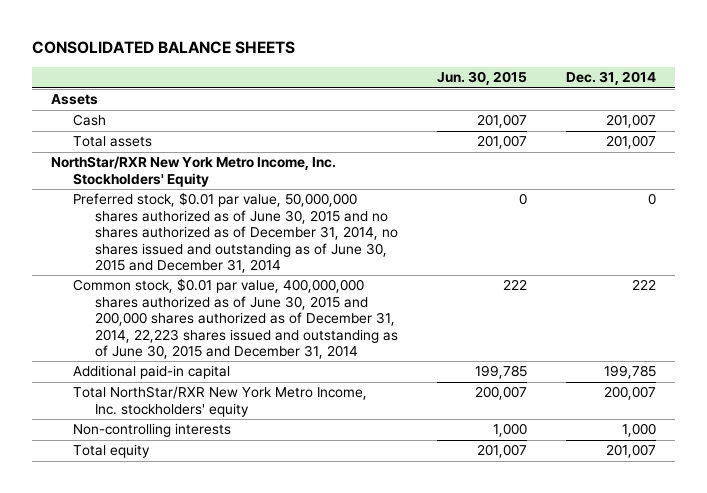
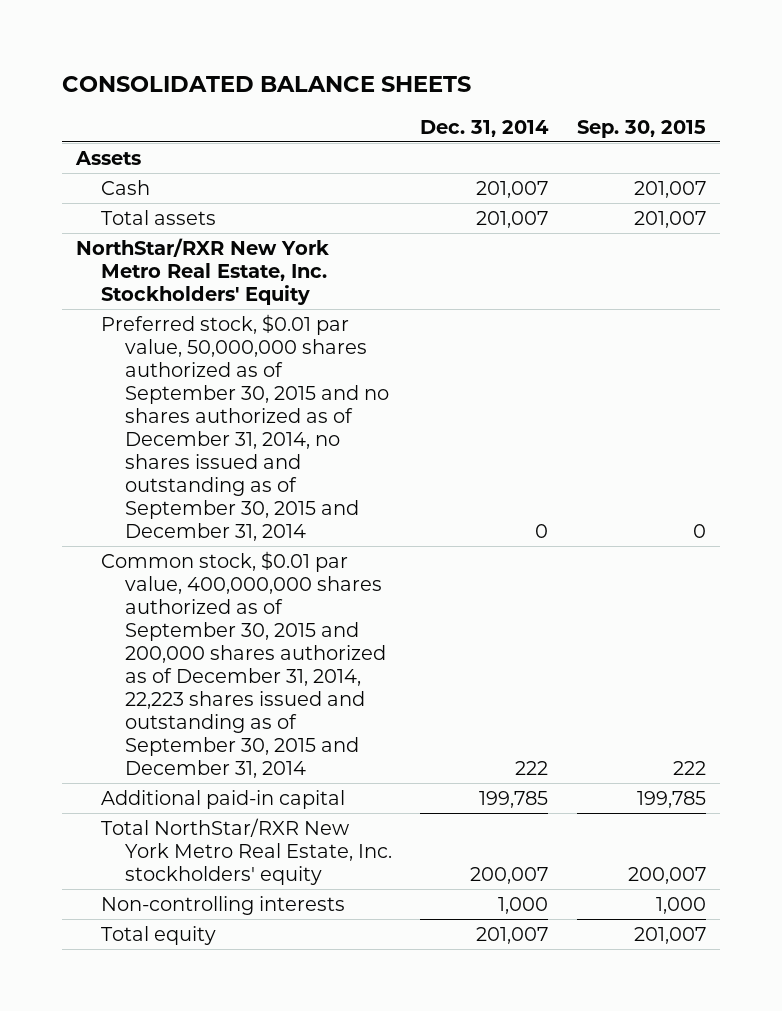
- | Jun. 30, 2015 | Dec. 31, 2014
+ | Dec. 31, 2014 | Sep. 30, 2015
- NorthStar/RXR New York Metro Income, Inc. Stockholders' Equity
- Preferred stock, $0.01 par value, 50,000,000 shares authorized as of June 30, 2015 and no shares authorized as of December 31, 2014, no shares issued and outstanding as of June 30, 2015 and December 31, 2014 | 0 | 0
- Common stock, $0.01 par value, 400,000,000 shares authorized as of June 30, 2015 and 200,000 shares authorized as of December 31, 2014, 22,223 shares issued and outstanding as of June 30, 2015 and December 31, 2014 | 222 | 222
+ NorthStar/RXR New York Metro Real Estate, Inc. Stockholders' Equity
+ Preferred stock, $0.01 par value, 50,000,000 shares authorized as of September 30, 2015 and no shares authorized as of December 31, 2014, no shares issued and outstanding as of September 30, 2015 and December 31, 2014 | 0 | 0
+ Common stock, $0.01 par value, 400,000,000 shares authorized as of September 30, 2015 and 200,000 shares authorized as of December 31, 2014, 22,223 shares issued and outstanding as of September 30, 2015 and December 31, 2014 | 222 | 222
- Total NorthStar/RXR New York Metro Income, Inc. stockholders' equity | 200,007 | 200,007
+ Total NorthStar/RXR New York Metro Real Estate, Inc. stockholders' equity | 200,007 | 200,007

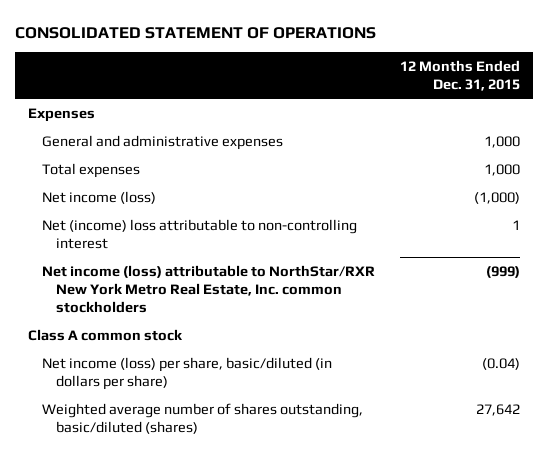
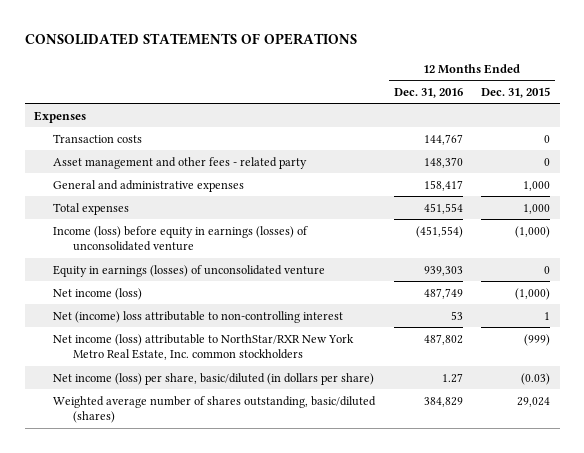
- CONSOLIDATED STATEMENT OF OPERATIONS
+ CONSOLIDATED STATEMENTS OF OPERATIONS
- | 12 Months Ended Dec. 31, 2015
+ | 12 Months Ended Dec. 31, 2016 | 12 Months Ended Dec. 31, 2015
+ Transaction costs | 144,767 | 0
+ Asset management and other fees - related party | 148,370 | 0
+ Income (loss) before equity in earnings (losses) of unconsolidated venture | (451,554) | (1,000)
+ Equity in earnings (losses) of unconsolidated venture | 939,303 | 0
- Class A common stock
- Net income (loss) per share, basic/diluted (in dollars per share) | (0.04)
- Weighted average number of shares outstanding, basic/diluted (shares) | 27,642
+ Net income (loss) per share, basic/diluted (in dollars per share) | 1.27 | (0.03)
+ Weighted average number of shares outstanding, basic/diluted (shares) | 384,829 | 29,024

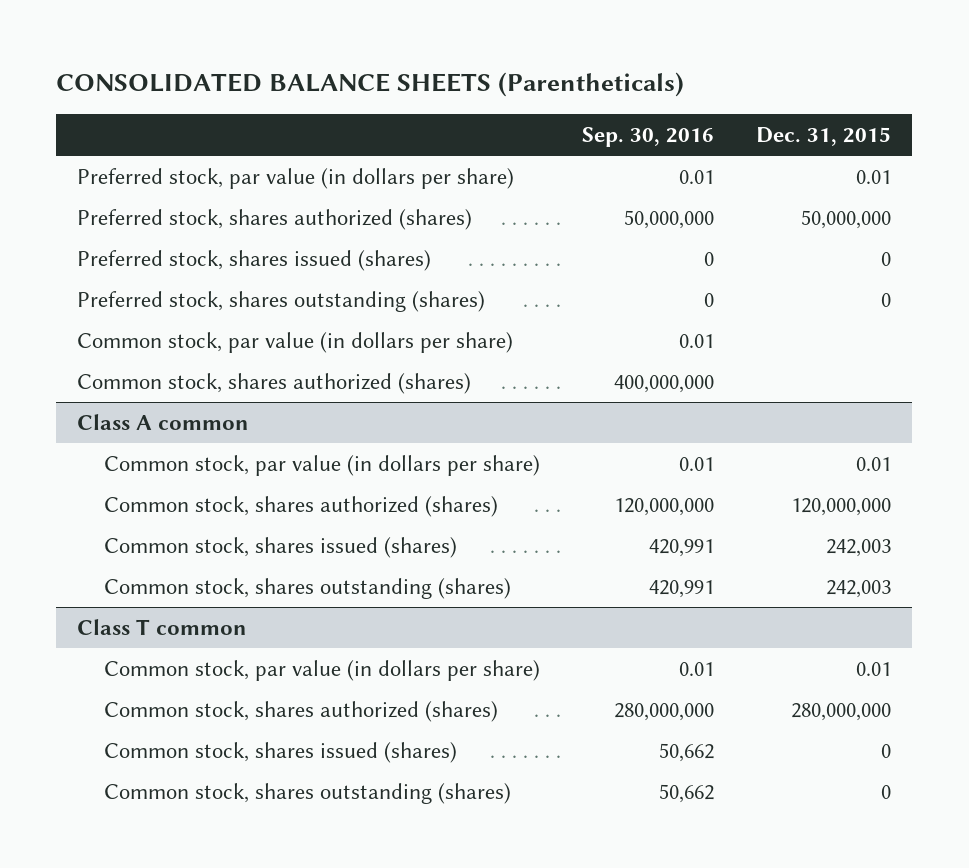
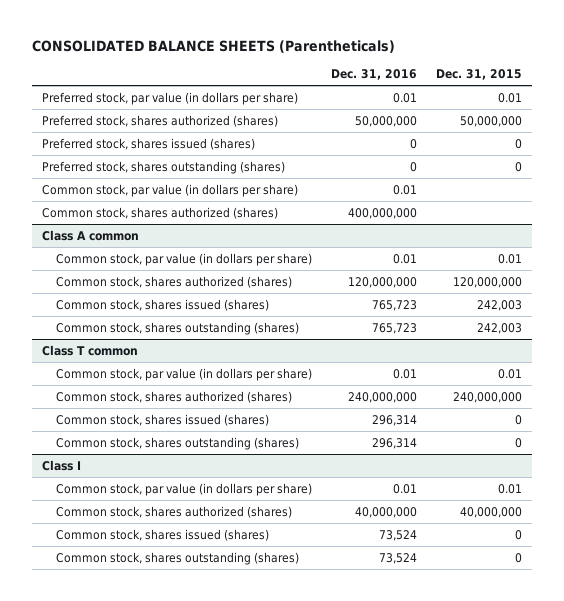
- | Sep. 30, 2016 | Dec. 31, 2015
+ | Dec. 31, 2016 | Dec. 31, 2015
@ Class T common
- Common stock, shares authorized (shares) | 280,000,000 | 280,000,000
+ Common stock, shares authorized (shares) | 240,000,000 | 240,000,000
+ Class I
+ Common stock, par value (in dollars per share) | 0.01 | 0.01
+ Common stock, shares authorized (shares) | 40,000,000 | 40,000,000
+ Common stock, shares issued (shares) | 73,524 | 0
+ Common stock, shares outstanding (shares) | 73,524 | 0

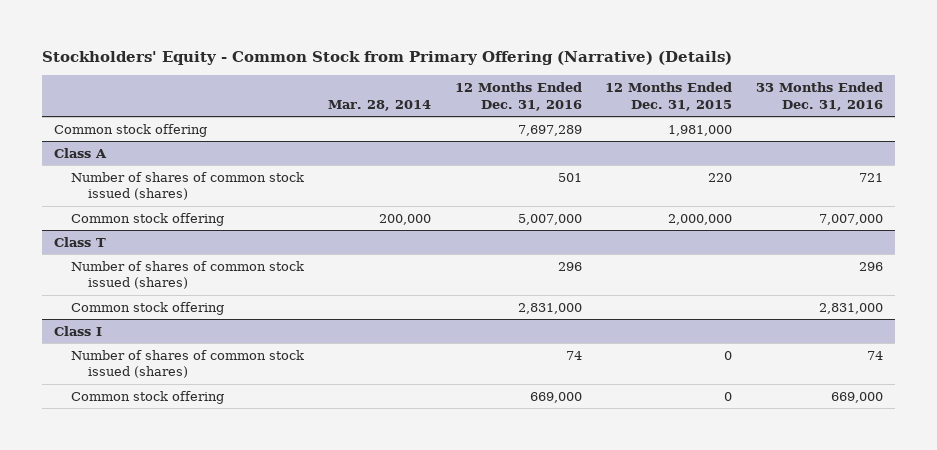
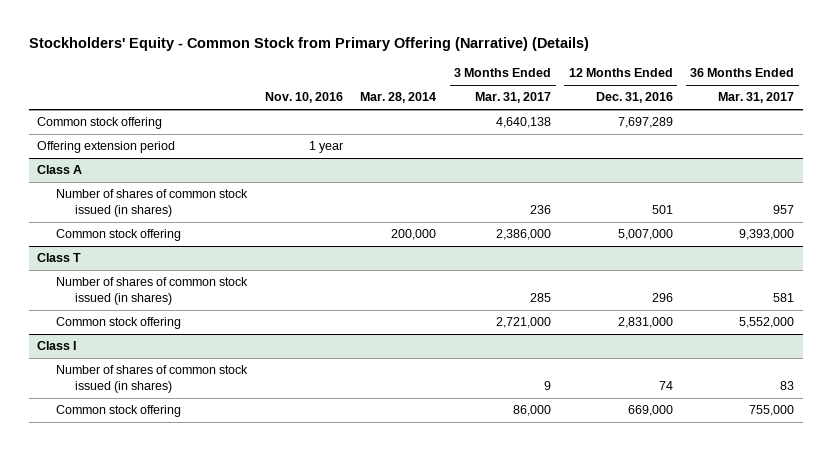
- | Mar. 28, 2014 | 12 Months Ended Dec. 31, 2016 | 12 Months Ended Dec. 31, 2015 | 33 Months Ended Dec. 31, 2016
+ | Nov. 10, 2016 | Mar. 28, 2014 | 3 Months Ended Mar. 31, 2017 | 12 Months Ended Dec. 31, 2016 | 36 Months Ended Mar. 31, 2017
+ Offering extension period | 1 year | | | |
@ Class A
- Number of shares of common stock issued (shares) | | 501 | 220 | 721
+ Number of shares of common stock issued (in shares) | | | 236 | 501 | 957
@ Class T
- Number of shares of common stock issued (shares) | | 296 | | 296
+ Number of shares of common stock issued (in shares) | | | 285 | 296 | 581
@ Class I
- Number of shares of common stock issued (shares) | | 74 | 0 | 74
+ Number of shares of common stock issued (in shares) | | | 9 | 74 | 83

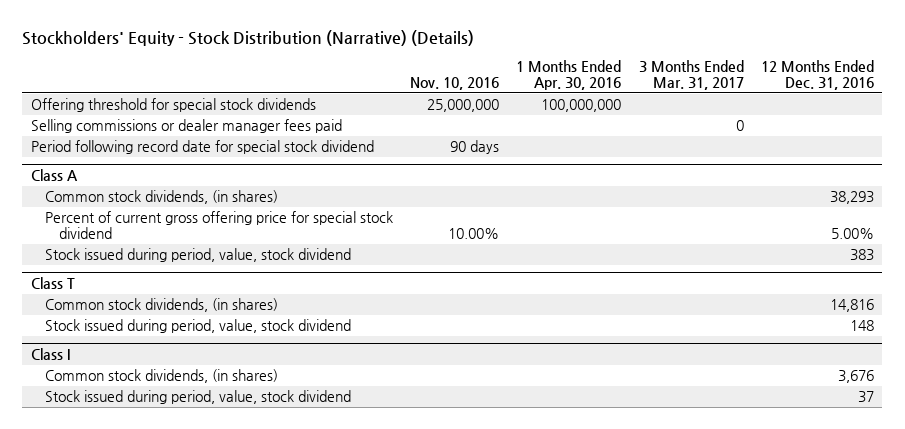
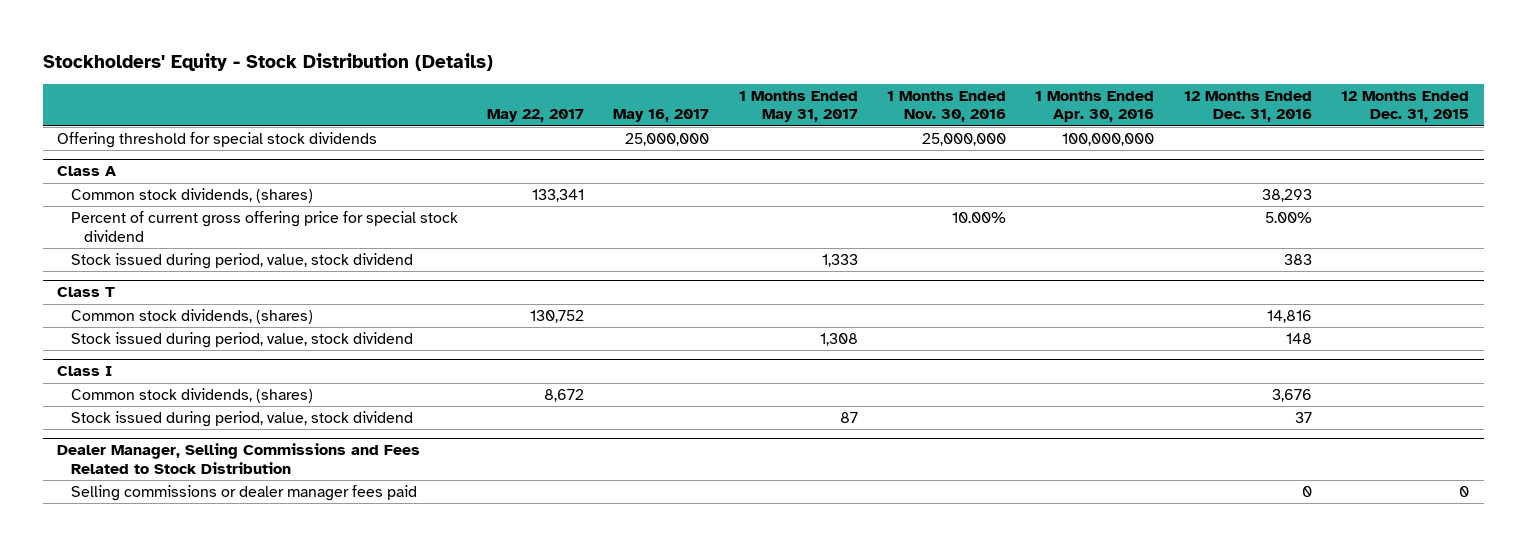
- Stockholders' Equity - Stock Distribution (Narrative) (Details)
+ Stockholders' Equity - Stock Distribution (Details)
- | Nov. 10, 2016 | 1 Months Ended Apr. 30, 2016 | 3 Months Ended Mar. 31, 2017 | 12 Months Ended Dec. 31, 2016
+ | May 22, 2017 | May 16, 2017 | 1 Months Ended May 31, 2017 | 1 Months Ended Nov. 30, 2016 | 1 Months Ended Apr. 30, 2016 | 12 Months Ended Dec. 31, 2016 | 12 Months Ended Dec. 31, 2015
- Selling commissions or dealer manager fees paid | | | 0 |
- Period following record date for special stock dividend | 90 days | | |
@ Class A
- Common stock dividends, (in shares) | | | | 38,293
+ Common stock dividends, (shares) | 133,341 | | | | | 38,293 |
@ Class T
- Common stock dividends, (in shares) | | | | 14,816
+ Common stock dividends, (shares) | 130,752 | | | | | 14,816 |
@ Class I
- Common stock dividends, (in shares) | | | | 3,676
+ Common stock dividends, (shares) | 8,672 | | | | | 3,676 |
+ Dealer Manager, Selling Commissions and Fees Related to Stock Distribution
+ Selling commissions or dealer manager fees paid | | | | | | 0 | 0

